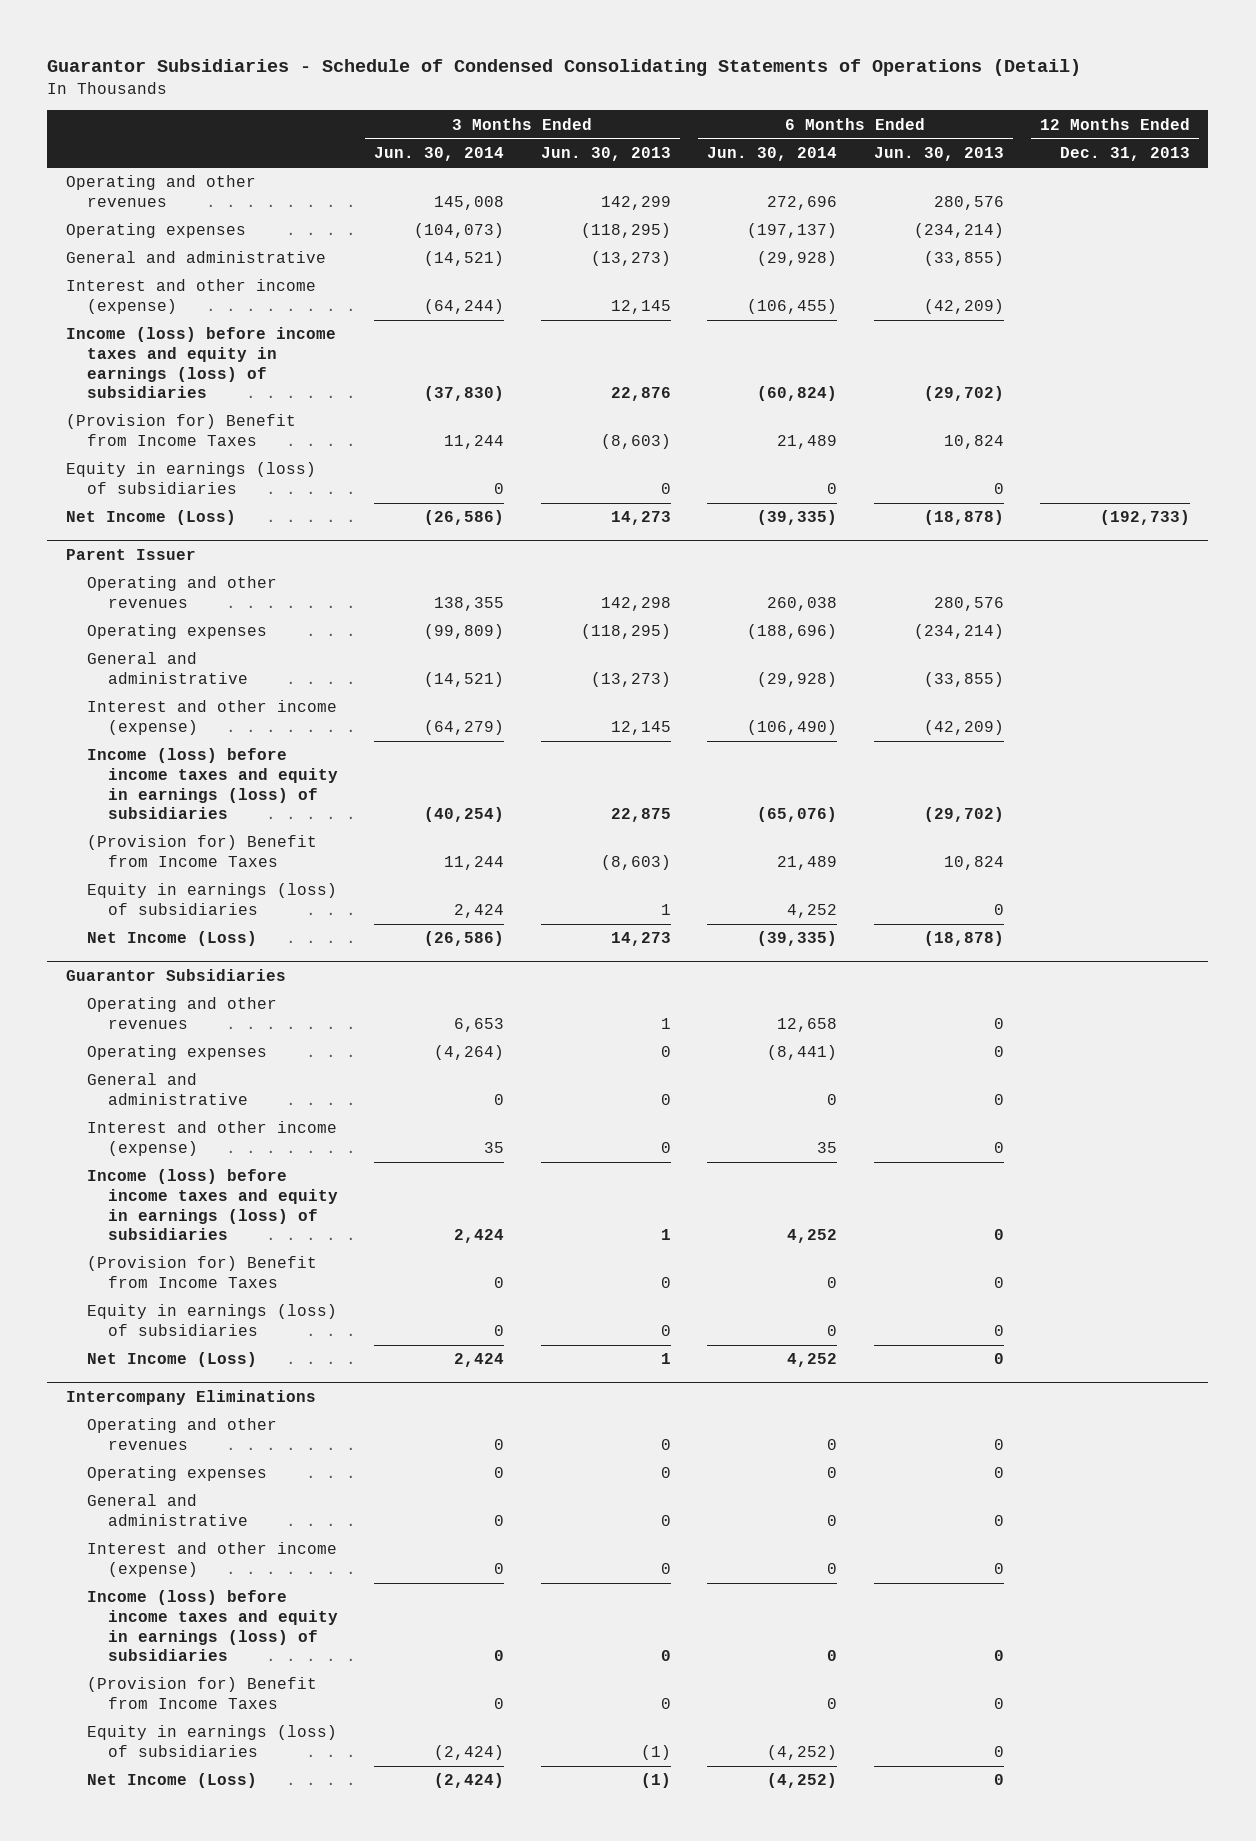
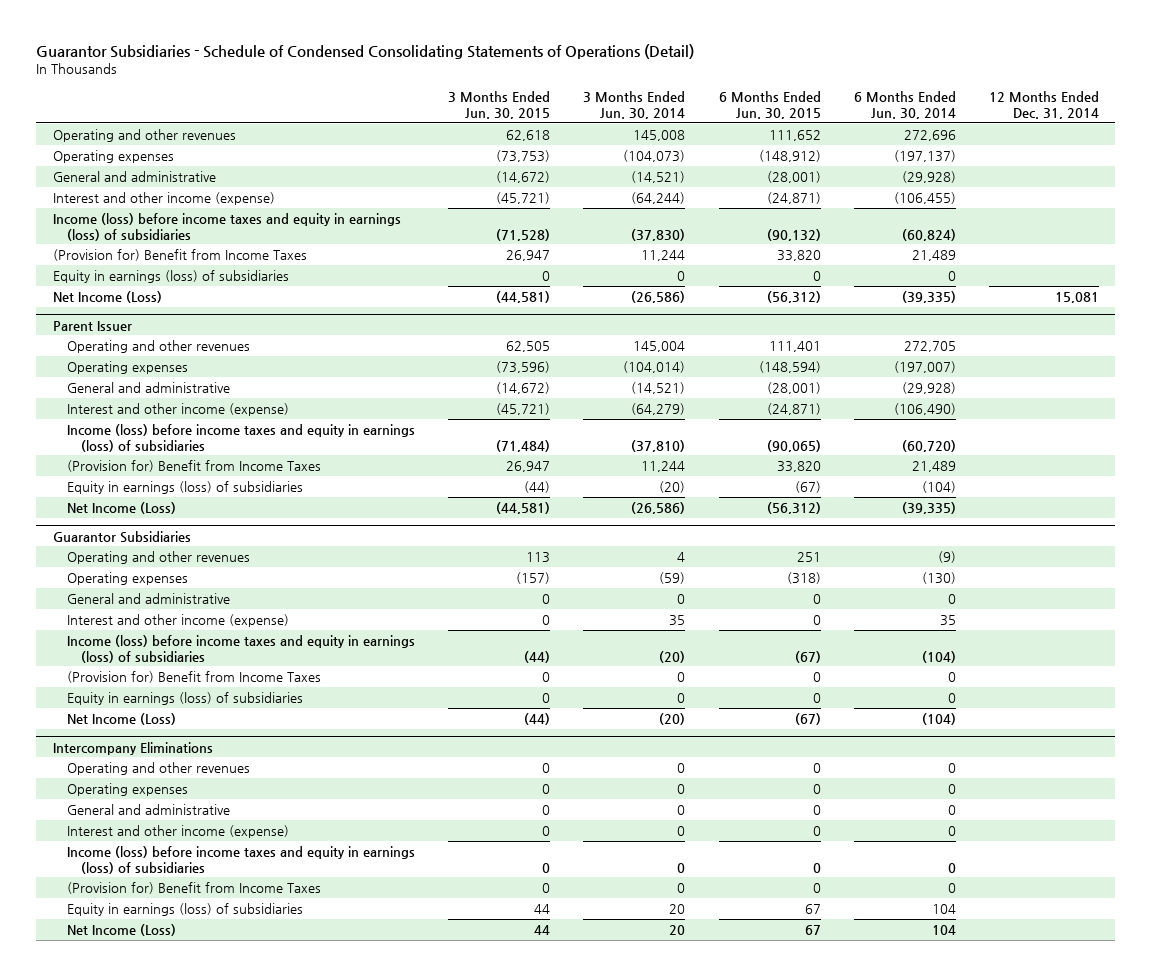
- | 3 Months Ended Jun. 30, 2014 | 3 Months Ended Jun. 30, 2013 | 6 Months Ended Jun. 30, 2014 | 6 Months Ended Jun. 30, 2013 | 12 Months Ended Dec. 31, 2013
+ | 3 Months Ended Jun. 30, 2015 | 3 Months Ended Jun. 30, 2014 | 6 Months Ended Jun. 30, 2015 | 6 Months Ended Jun. 30, 2014 | 12 Months Ended Dec. 31, 2014
@ Parent Issuer
- Operating and other revenues | 138,355 | 142,298 | 260,038 | 280,576 |
- Operating expenses | (99,809) | (118,295) | (188,696) | (234,214) |
+ Operating and other revenues | 62,505 | 145,004 | 111,401 | 272,705 |
+ Operating expenses | (73,596) | (104,014) | (148,594) | (197,007) |
- Income (loss) before income taxes and equity in earnings (loss) of subsidiaries | (40,254) | 22,875 | (65,076) | (29,702) |
+ Income (loss) before income taxes and equity in earnings (loss) of subsidiaries | (71,484) | (37,810) | (90,065) | (60,720) |
- Equity in earnings (loss) of subsidiaries | 2,424 | 1 | 4,252 | 0 |
+ Equity in earnings (loss) of subsidiaries | (44) | (20) | (67) | (104) |
@ Guarantor Subsidiaries
- Operating and other revenues | 6,653 | 1 | 12,658 | 0 |
- Operating expenses | (4,264) | 0 | (8,441) | 0 |
+ Operating and other revenues | 113 | 4 | 251 | (9) |
+ Operating expenses | (157) | (59) | (318) | (130) |
- Income (loss) before income taxes and equity in earnings (loss) of subsidiaries | 2,424 | 1 | 4,252 | 0 |
+ Income (loss) before income taxes and equity in earnings (loss) of subsidiaries | (44) | (20) | (67) | (104) |
- Net Income (Loss) | 2,424 | 1 | 4,252 | 0 |
+ Net Income (Loss) | (44) | (20) | (67) | (104) |
@ Intercompany Eliminations
- Equity in earnings (loss) of subsidiaries | (2,424) | (1) | (4,252) | 0 |
- Net Income (Loss) | (2,424) | (1) | (4,252) | 0 |
+ Equity in earnings (loss) of subsidiaries | 44 | 20 | 67 | 104 |
+ Net Income (Loss) | 44 | 20 | 67 | 104 |

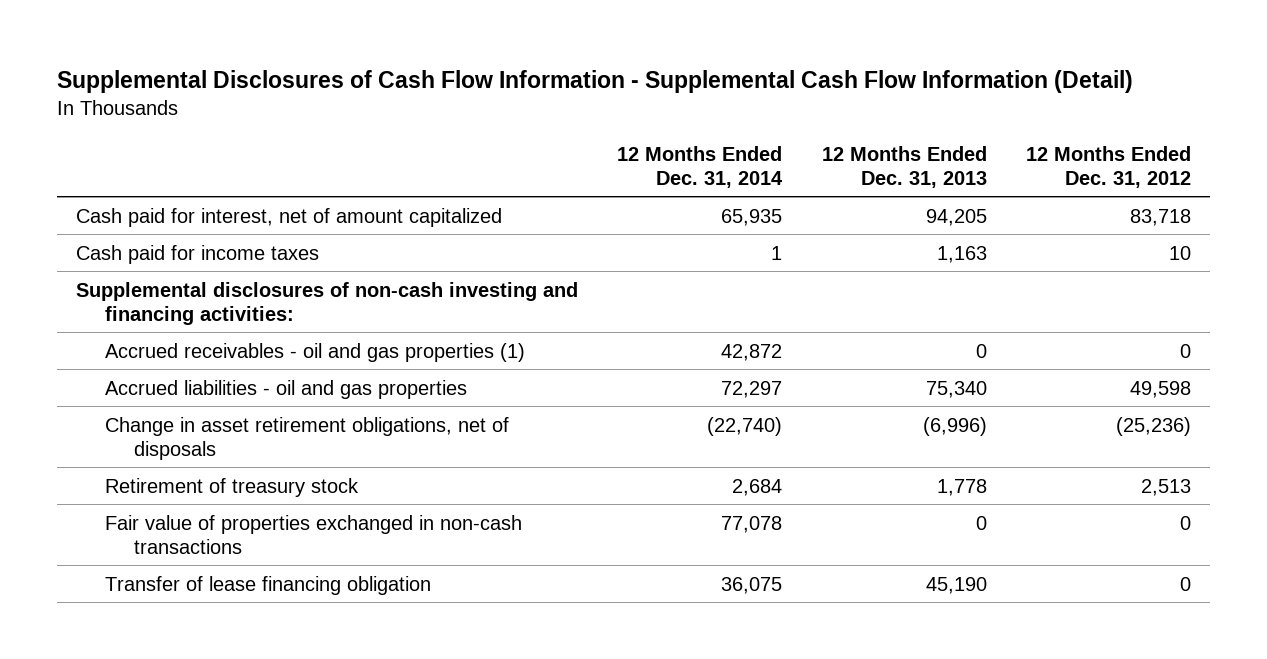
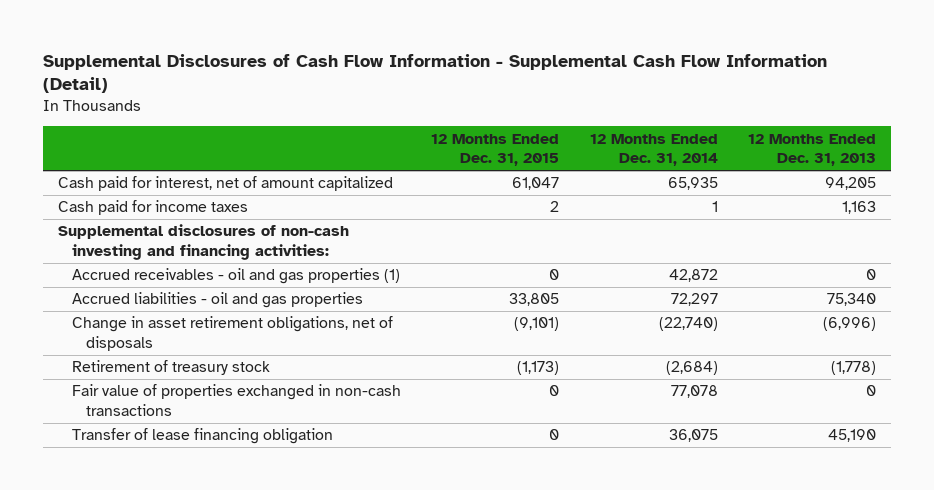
- | 12 Months Ended Dec. 31, 2014 | 12 Months Ended Dec. 31, 2013 | 12 Months Ended Dec. 31, 2012
+ | 12 Months Ended Dec. 31, 2015 | 12 Months Ended Dec. 31, 2014 | 12 Months Ended Dec. 31, 2013
- Retirement of treasury stock | 2,684 | 1,778 | 2,513
+ Retirement of treasury stock | (1,173) | (2,684) | (1,778)

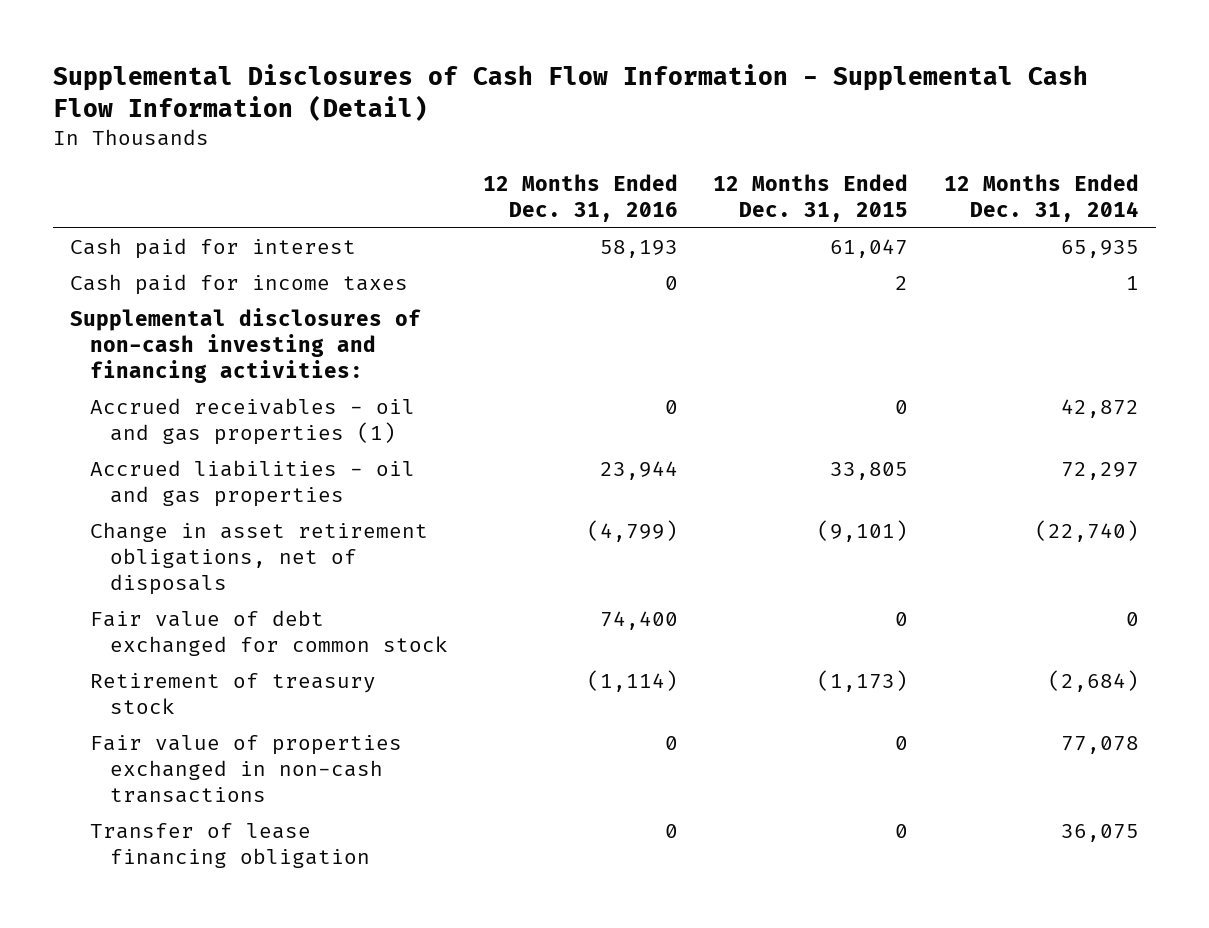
- | 12 Months Ended Dec. 31, 2015 | 12 Months Ended Dec. 31, 2014 | 12 Months Ended Dec. 31, 2013
+ | 12 Months Ended Dec. 31, 2016 | 12 Months Ended Dec. 31, 2015 | 12 Months Ended Dec. 31, 2014
- Cash paid for interest, net of amount capitalized | 61,047 | 65,935 | 94,205
+ Cash paid for interest | 58,193 | 61,047 | 65,935
+ Fair value of debt exchanged for common stock | 74,400 | 0 | 0

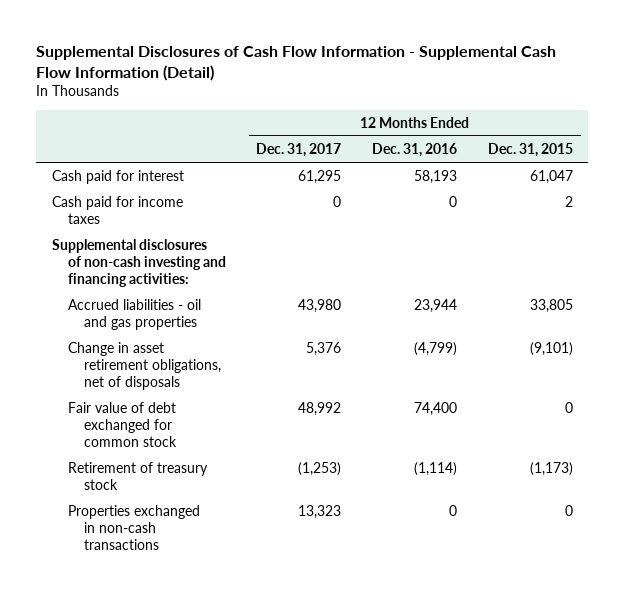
- | 12 Months Ended Dec. 31, 2016 | 12 Months Ended Dec. 31, 2015 | 12 Months Ended Dec. 31, 2014
+ | 12 Months Ended Dec. 31, 2017 | 12 Months Ended Dec. 31, 2016 | 12 Months Ended Dec. 31, 2015
- Accrued receivables - oil and gas properties (1) | 0 | 0 | 42,872
- Fair value of properties exchanged in non-cash transactions | 0 | 0 | 77,078
- Transfer of lease financing obligation | 0 | 0 | 36,075
+ Properties exchanged in non-cash transactions | 13,323 | 0 | 0

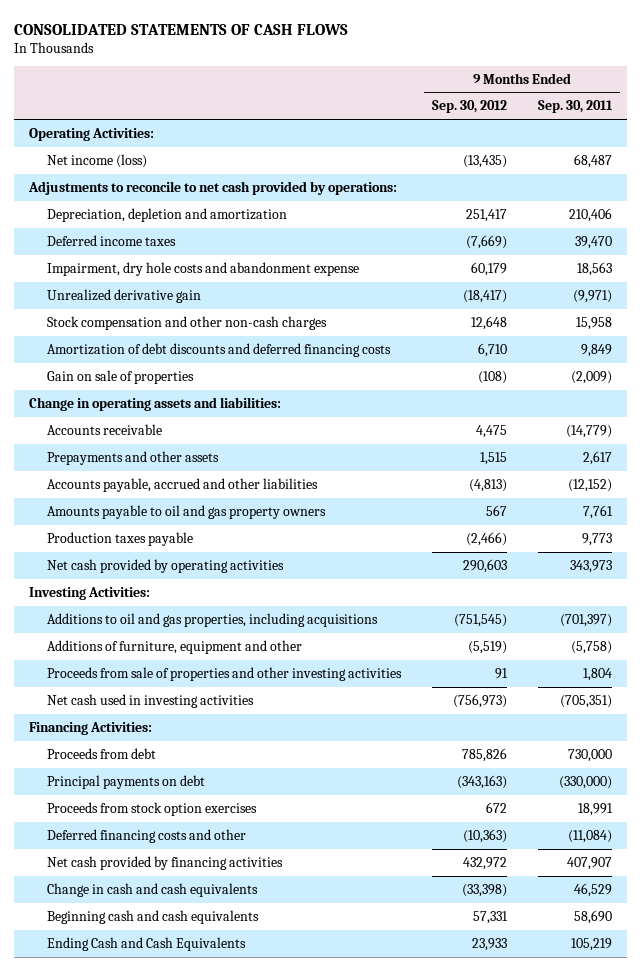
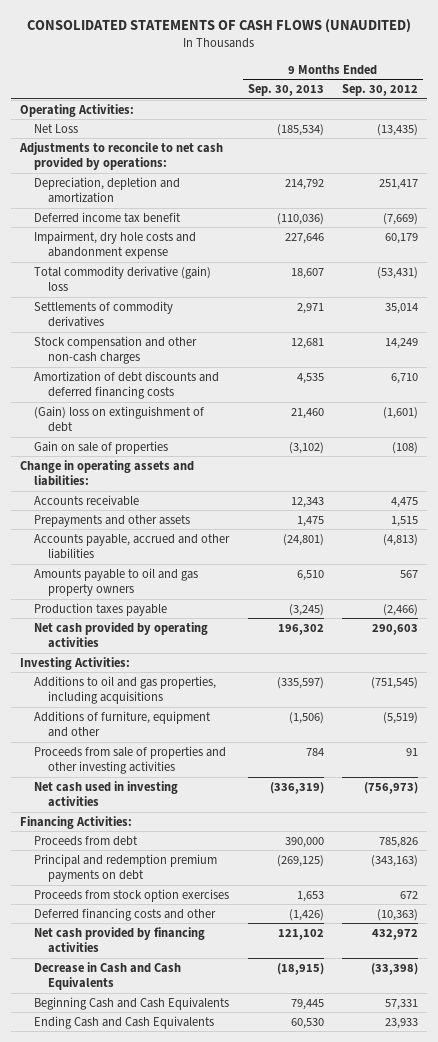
- CONSOLIDATED STATEMENTS OF CASH FLOWS
+ CONSOLIDATED STATEMENTS OF CASH FLOWS (UNAUDITED)
- | 9 Months Ended Sep. 30, 2012 | 9 Months Ended Sep. 30, 2011
+ | 9 Months Ended Sep. 30, 2013 | 9 Months Ended Sep. 30, 2012
- Net income (loss) | (13,435) | 68,487
+ Net Loss | (185,534) | (13,435)
- Deferred income taxes | (7,669) | 39,470
+ Deferred income tax benefit | (110,036) | (7,669)
- Unrealized derivative gain | (18,417) | (9,971)
- Stock compensation and other non-cash charges | 12,648 | 15,958
+ Total commodity derivative (gain) loss | 18,607 | (53,431)
+ Settlements of commodity derivatives | 2,971 | 35,014
+ Stock compensation and other non-cash charges | 12,681 | 14,249
+ (Gain) loss on extinguishment of debt | 21,460 | (1,601)
- Principal payments on debt | (343,163) | (330,000)
+ Principal and redemption premium payments on debt | (269,125) | (343,163)
- Change in cash and cash equivalents | (33,398) | 46,529
- Beginning cash and cash equivalents | 57,331 | 58,690
+ Decrease in Cash and Cash Equivalents | (18,915) | (33,398)
+ Beginning Cash and Cash Equivalents | 79,445 | 57,331

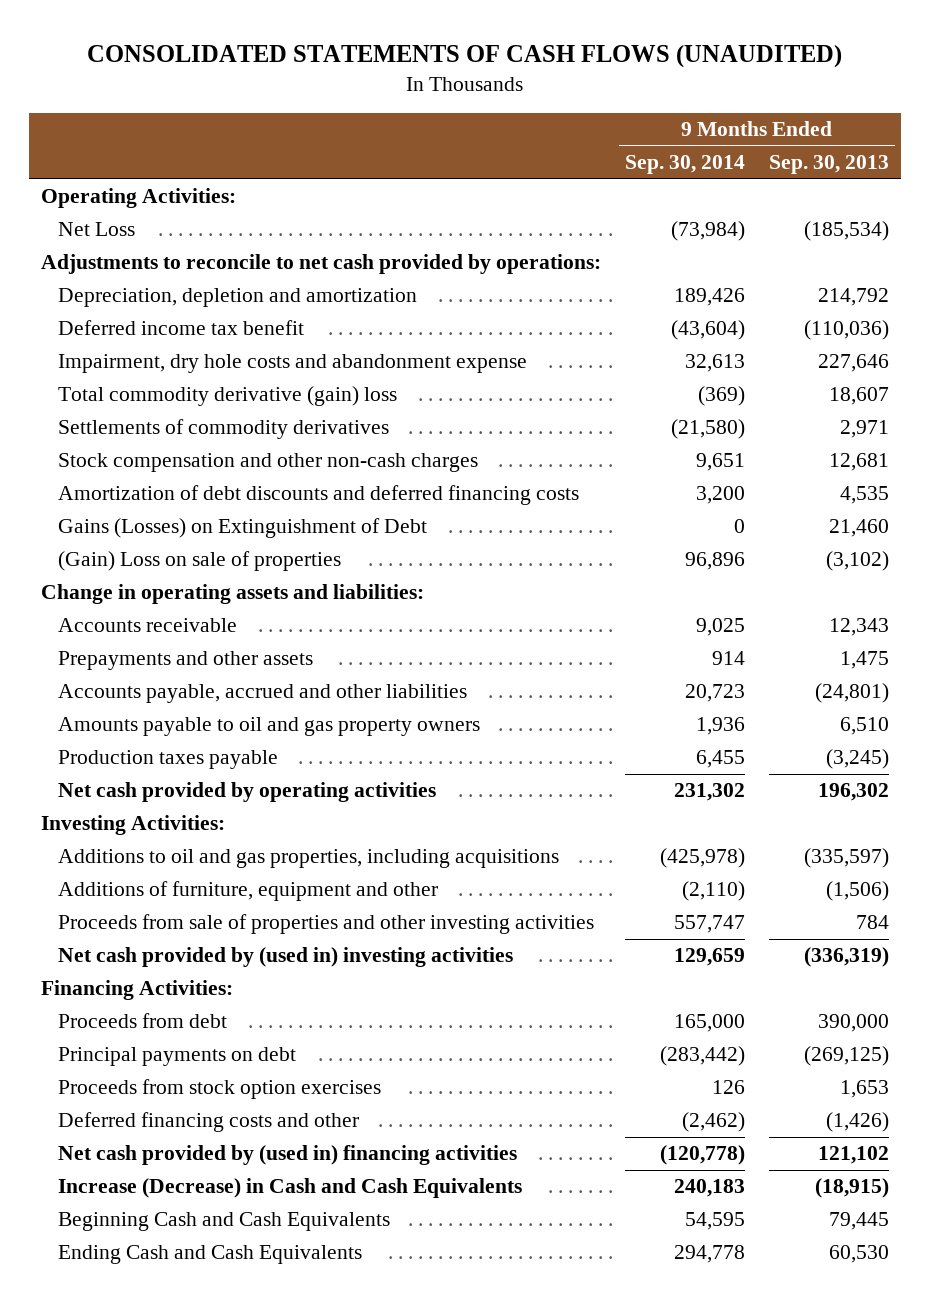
- | 9 Months Ended Sep. 30, 2013 | 9 Months Ended Sep. 30, 2012
+ | 9 Months Ended Sep. 30, 2014 | 9 Months Ended Sep. 30, 2013
- (Gain) loss on extinguishment of debt | 21,460 | (1,601)
- Gain on sale of properties | (3,102) | (108)
+ Gains (Losses) on Extinguishment of Debt | 0 | 21,460
+ (Gain) Loss on sale of properties | 96,896 | (3,102)
- Net cash used in investing activities | (336,319) | (756,973)
+ Net cash provided by (used in) investing activities | 129,659 | (336,319)
- Principal and redemption premium payments on debt | (269,125) | (343,163)
+ Principal payments on debt | (283,442) | (269,125)
- Net cash provided by financing activities | 121,102 | 432,972
- Decrease in Cash and Cash Equivalents | (18,915) | (33,398)
+ Net cash provided by (used in) financing activities | (120,778) | 121,102
+ Increase (Decrease) in Cash and Cash Equivalents | 240,183 | (18,915)

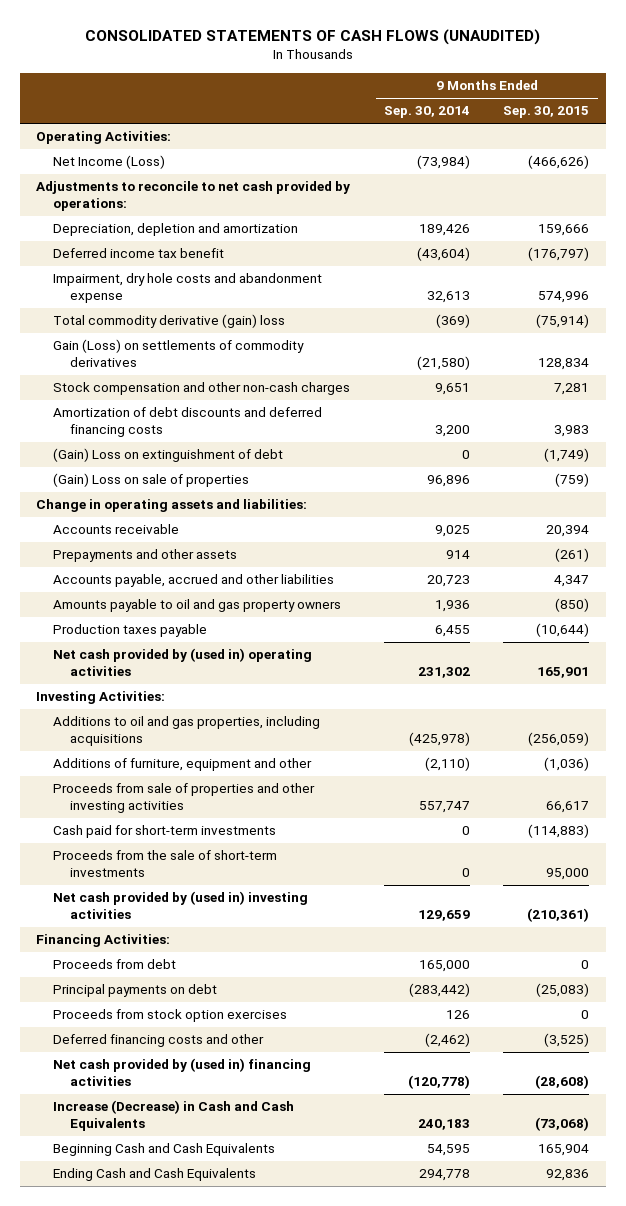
- | 9 Months Ended Sep. 30, 2014 | 9 Months Ended Sep. 30, 2013
+ | 9 Months Ended Sep. 30, 2014 | 9 Months Ended Sep. 30, 2015
- Net Loss | (73,984) | (185,534)
+ Net Income (Loss) | (73,984) | (466,626)
- Settlements of commodity derivatives | (21,580) | 2,971
+ Gain (Loss) on settlements of commodity derivatives | (21,580) | 128,834
- Gains (Losses) on Extinguishment of Debt | 0 | 21,460
+ (Gain) Loss on extinguishment of debt | 0 | (1,749)
- Net cash provided by operating activities | 231,302 | 196,302
+ Net cash provided by (used in) operating activities | 231,302 | 165,901
+ Cash paid for short-term investments | 0 | (114,883)
+ Proceeds from the sale of short-term investments | 0 | 95,000

